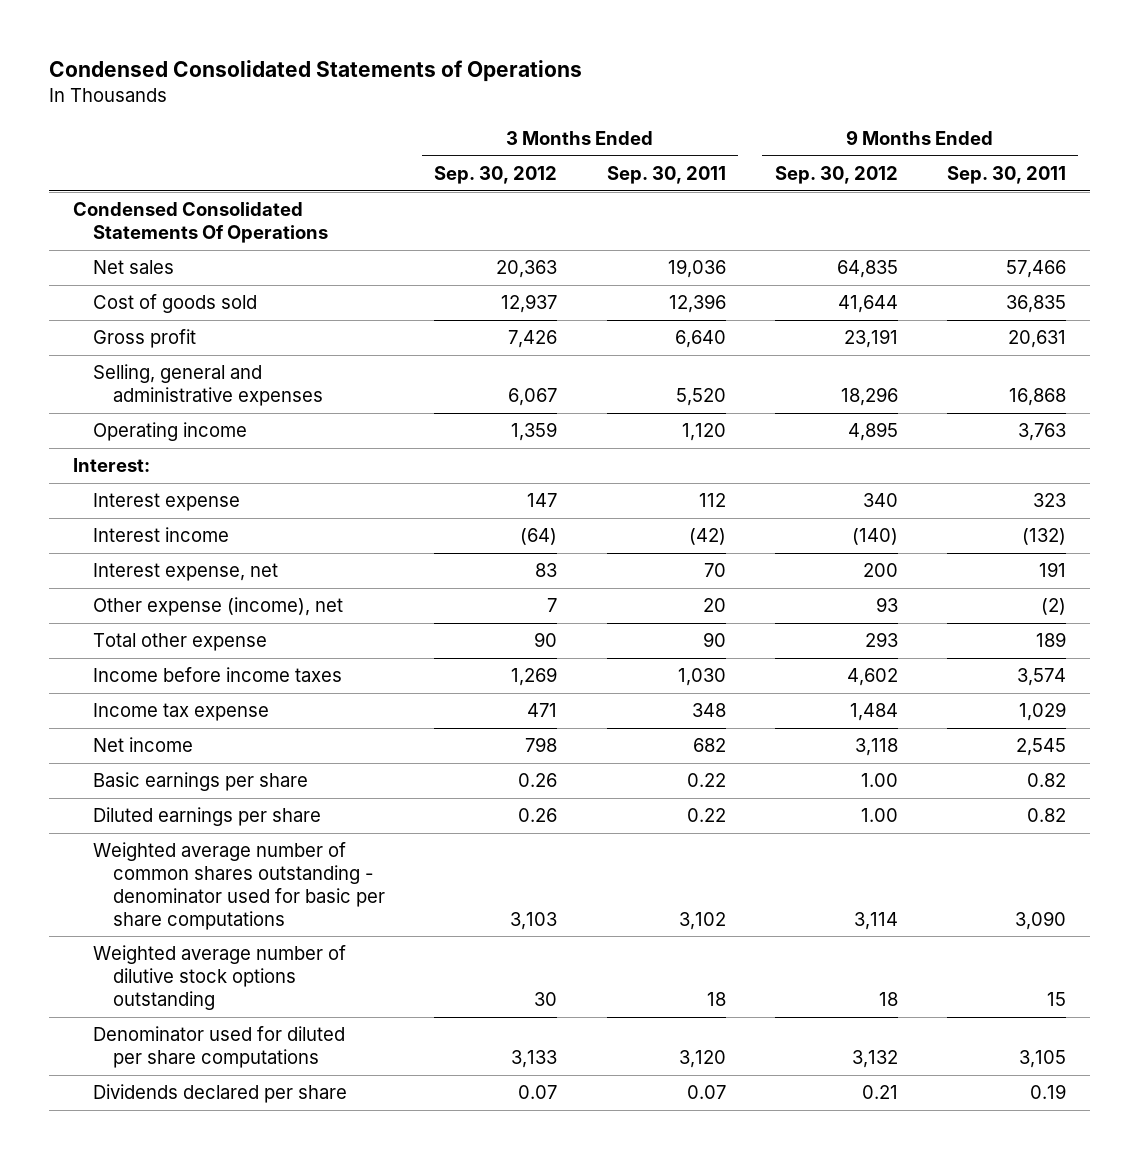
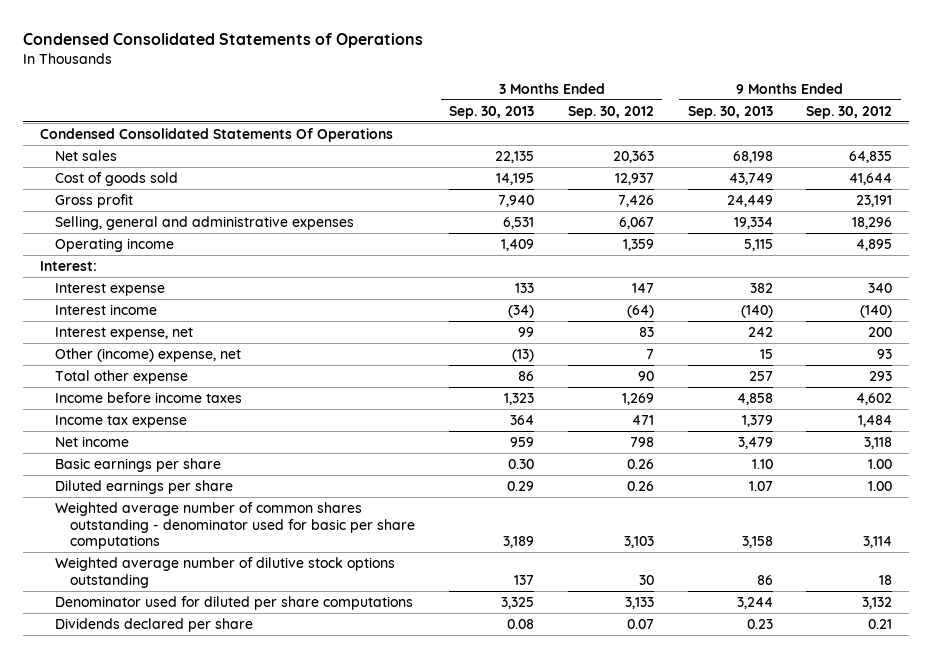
- | 3 Months Ended Sep. 30, 2012 | 3 Months Ended Sep. 30, 2011 | 9 Months Ended Sep. 30, 2012 | 9 Months Ended Sep. 30, 2011
+ | 3 Months Ended Sep. 30, 2013 | 3 Months Ended Sep. 30, 2012 | 9 Months Ended Sep. 30, 2013 | 9 Months Ended Sep. 30, 2012
- Other expense (income), net | 7 | 20 | 93 | (2)
+ Other (income) expense, net | (13) | 7 | 15 | 93

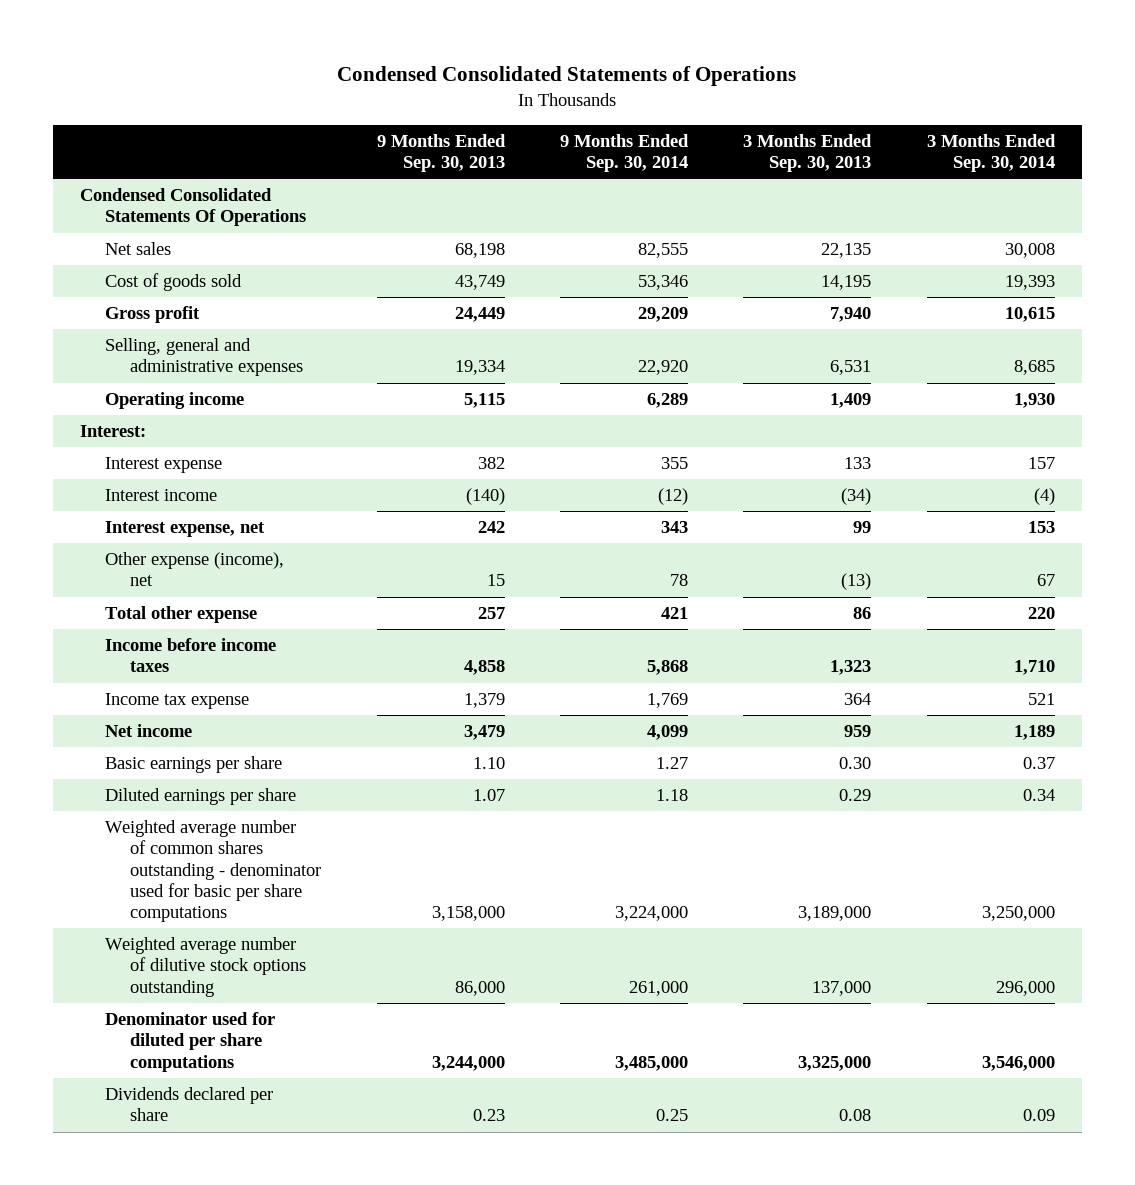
- | 3 Months Ended Sep. 30, 2013 | 3 Months Ended Sep. 30, 2012 | 9 Months Ended Sep. 30, 2013 | 9 Months Ended Sep. 30, 2012
+ | 9 Months Ended Sep. 30, 2013 | 9 Months Ended Sep. 30, 2014 | 3 Months Ended Sep. 30, 2013 | 3 Months Ended Sep. 30, 2014
- Other (income) expense, net | (13) | 7 | 15 | 93
+ Other expense (income), net | 15 | 78 | (13) | 67
- Weighted average number of common shares outstanding - denominator used for basic per share computations | 3,189 | 3,103 | 3,158 | 3,114
- Weighted average number of dilutive stock options outstanding | 137 | 30 | 86 | 18
- Denominator used for diluted per share computations | 3,325 | 3,133 | 3,244 | 3,132
+ Weighted average number of common shares outstanding - denominator used for basic per share computations | 3,158,000 | 3,224,000 | 3,189,000 | 3,250,000
+ Weighted average number of dilutive stock options outstanding | 86,000 | 261,000 | 137,000 | 296,000
+ Denominator used for diluted per share computations | 3,244,000 | 3,485,000 | 3,325,000 | 3,546,000

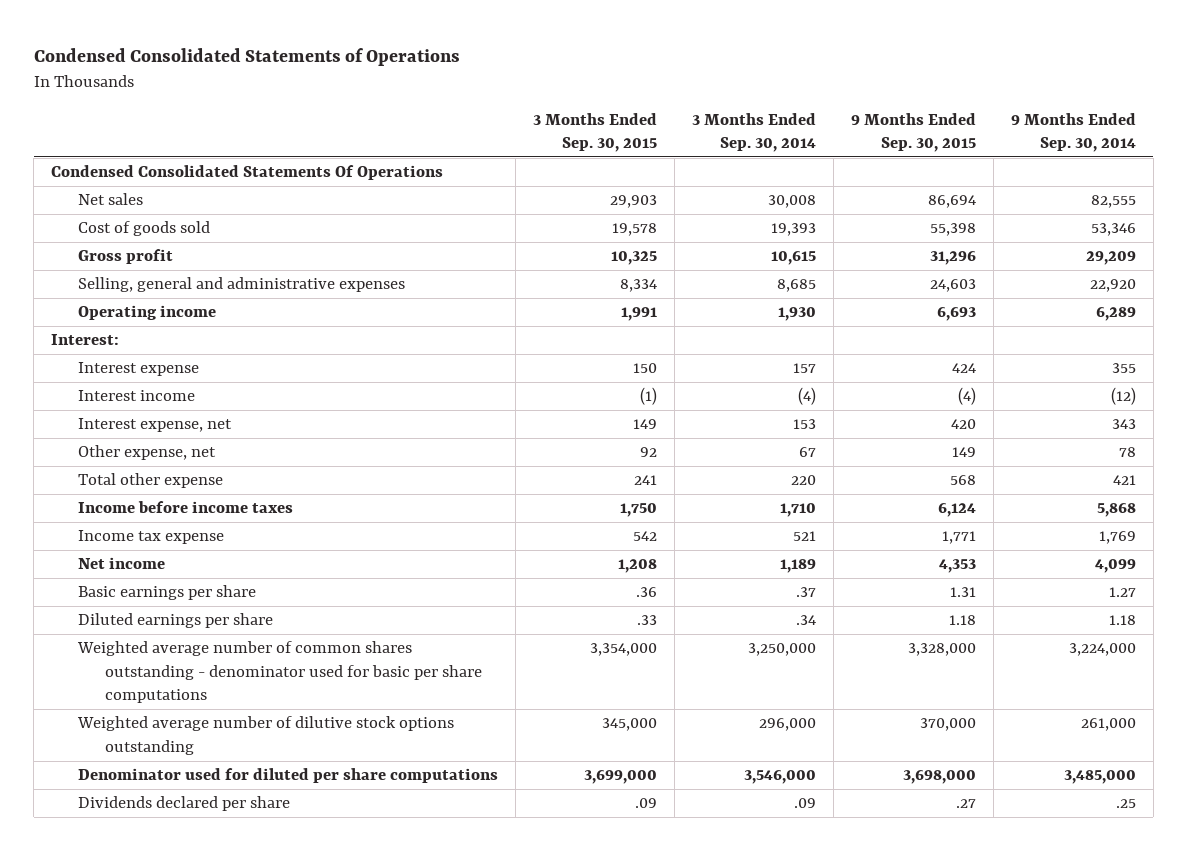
- | 9 Months Ended Sep. 30, 2013 | 9 Months Ended Sep. 30, 2014 | 3 Months Ended Sep. 30, 2013 | 3 Months Ended Sep. 30, 2014
+ | 3 Months Ended Sep. 30, 2015 | 3 Months Ended Sep. 30, 2014 | 9 Months Ended Sep. 30, 2015 | 9 Months Ended Sep. 30, 2014
- Other expense (income), net | 15 | 78 | (13) | 67
+ Other expense, net | 92 | 67 | 149 | 78
- Basic earnings per share | 1.10 | 1.27 | 0.30 | 0.37
- Diluted earnings per share | 1.07 | 1.18 | 0.29 | 0.34
+ Basic earnings per share | .36 | .37 | 1.31 | 1.27
+ Diluted earnings per share | .33 | .34 | 1.18 | 1.18
- Dividends declared per share | 0.23 | 0.25 | 0.08 | 0.09
+ Dividends declared per share | .09 | .09 | .27 | .25

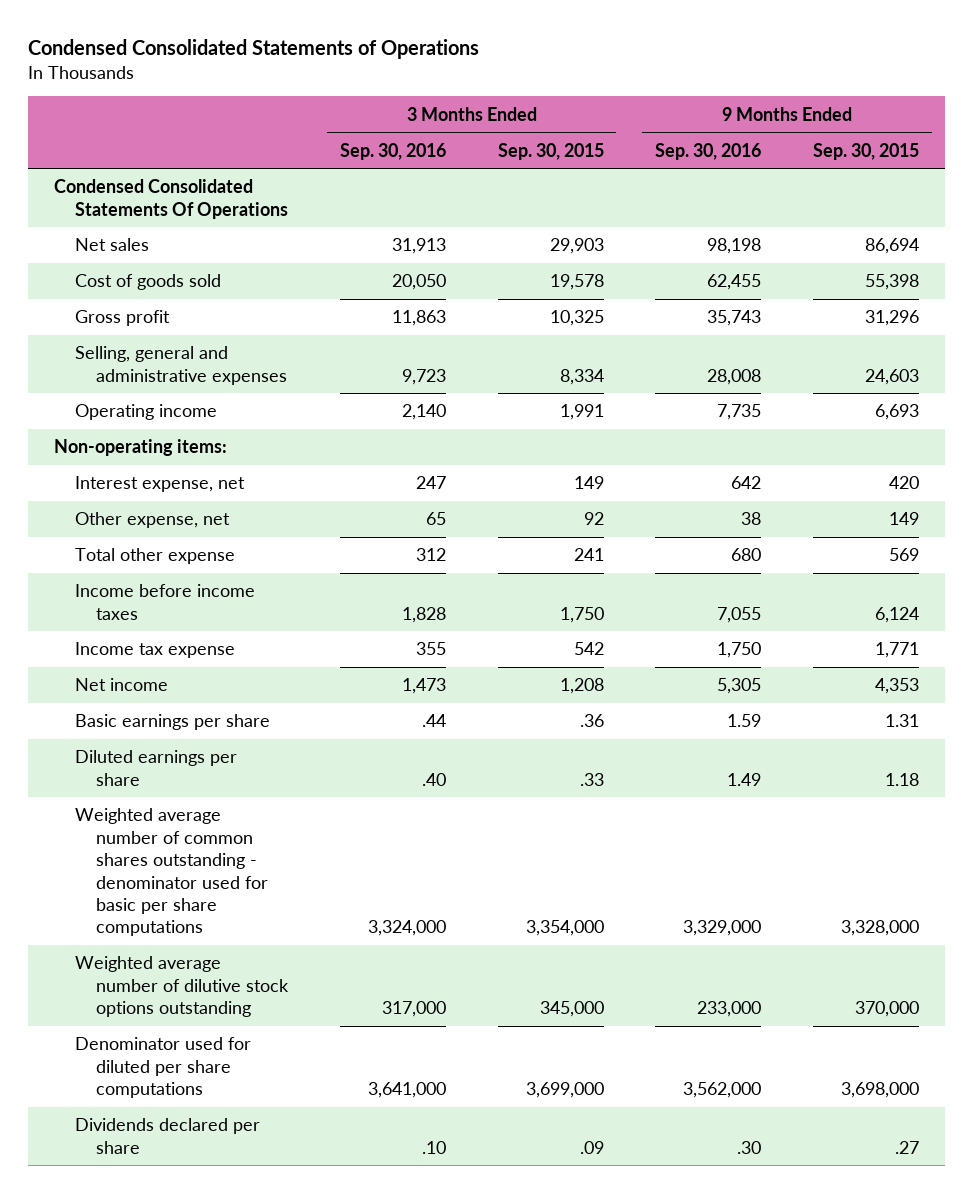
- | 3 Months Ended Sep. 30, 2015 | 3 Months Ended Sep. 30, 2014 | 9 Months Ended Sep. 30, 2015 | 9 Months Ended Sep. 30, 2014
+ | 3 Months Ended Sep. 30, 2016 | 3 Months Ended Sep. 30, 2015 | 9 Months Ended Sep. 30, 2016 | 9 Months Ended Sep. 30, 2015
- Interest:
- Interest expense | 150 | 157 | 424 | 355
- Interest income | (1) | (4) | (4) | (12)
+ Non-operating items:
- Total other expense | 241 | 220 | 568 | 421
+ Total other expense | 312 | 241 | 680 | 569

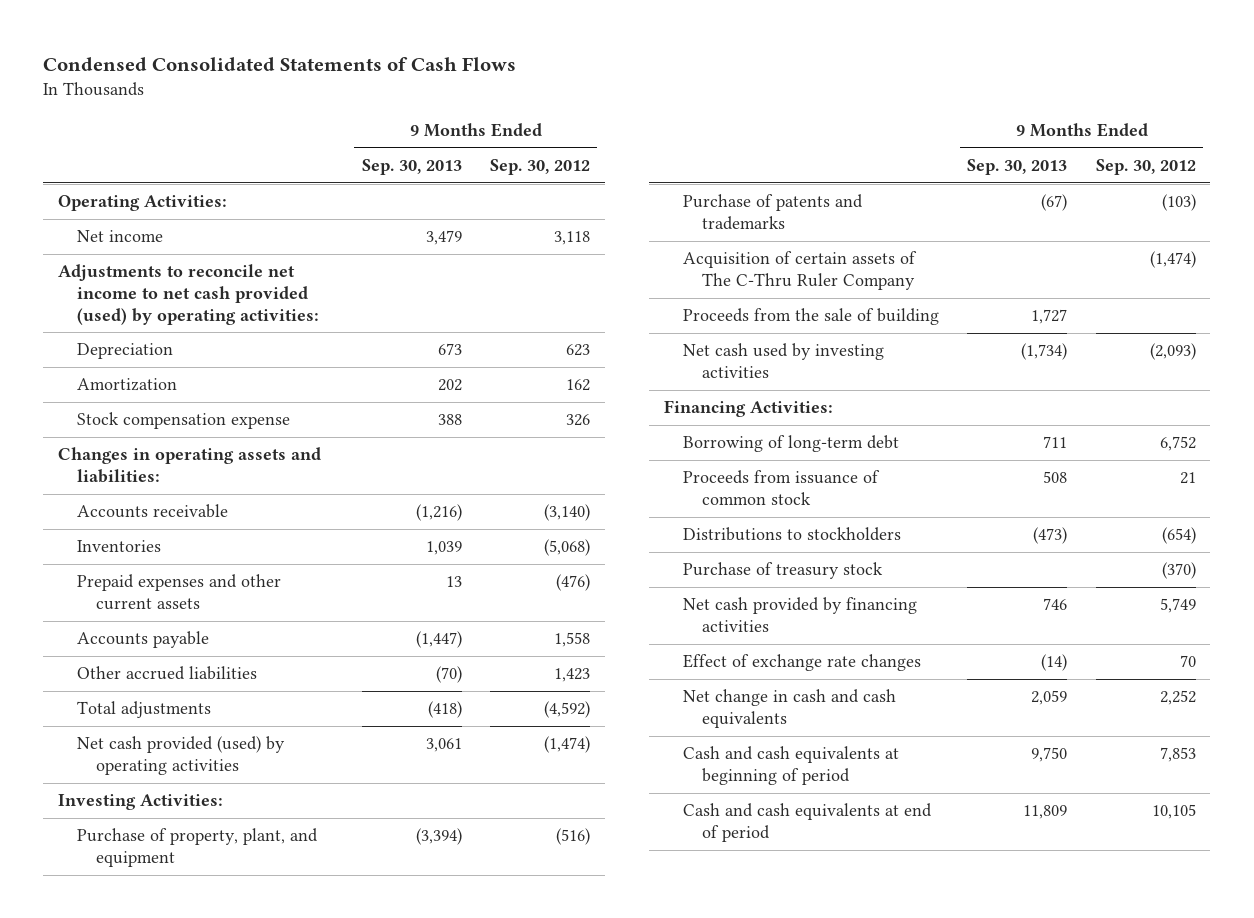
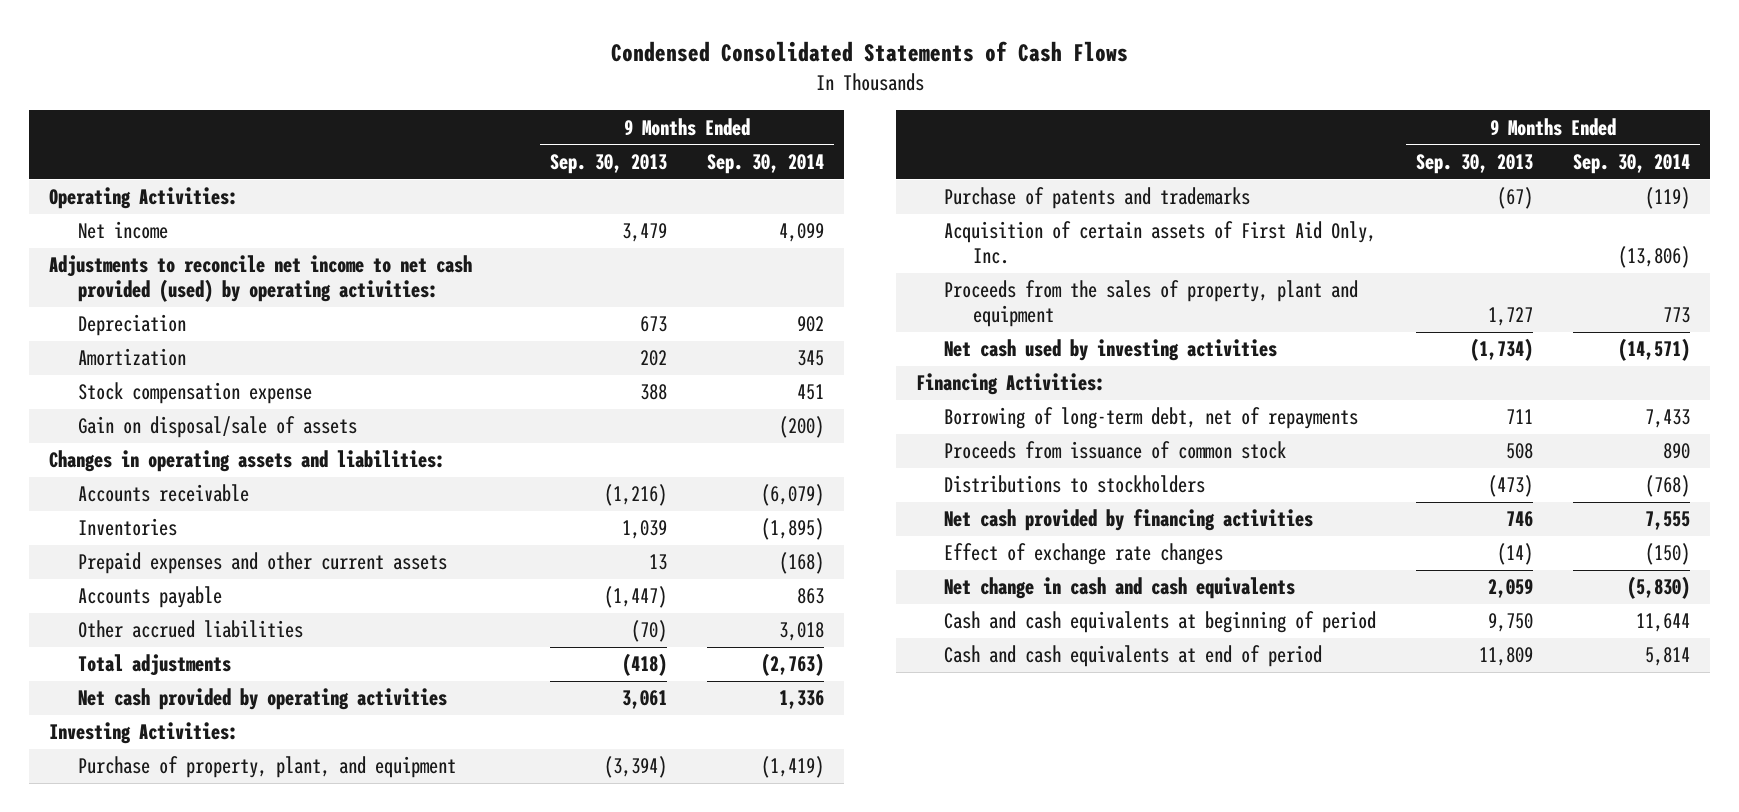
- | 9 Months Ended Sep. 30, 2013 | 9 Months Ended Sep. 30, 2012
+ | 9 Months Ended Sep. 30, 2013 | 9 Months Ended Sep. 30, 2014
+ Gain on disposal/sale of assets | | (200)
- Net cash provided (used) by operating activities | 3,061 | (1,474)
+ Net cash provided by operating activities | 3,061 | 1,336
- Acquisition of certain assets of The C-Thru Ruler Company | | (1,474)
- Proceeds from the sale of building | 1,727 |
+ Acquisition of certain assets of First Aid Only, Inc. | | (13,806)
+ Proceeds from the sales of property, plant and equipment | 1,727 | 773
- Borrowing of long-term debt | 711 | 6,752
+ Borrowing of long-term debt, net of repayments | 711 | 7,433
- Purchase of treasury stock | | (370)

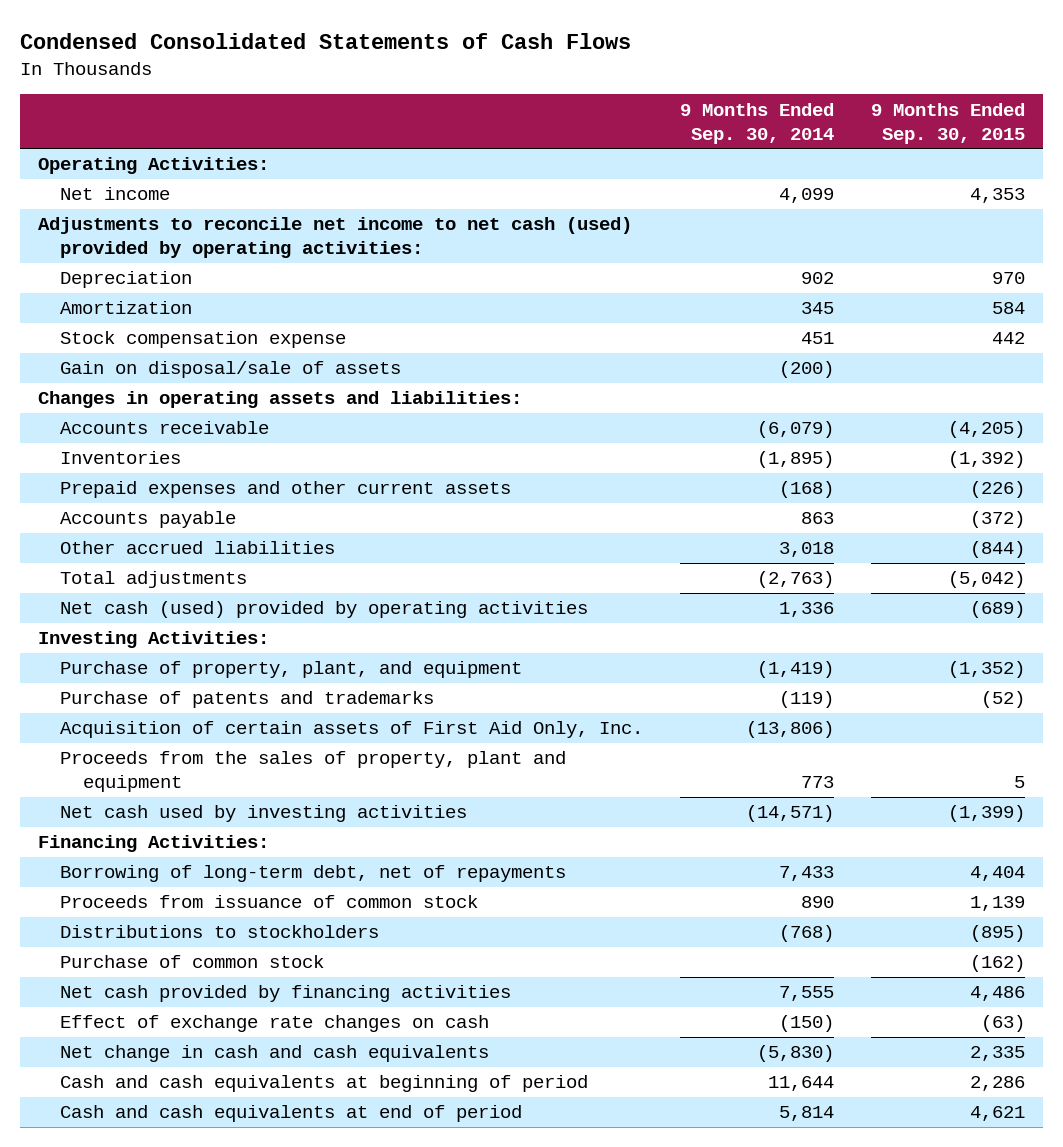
- | 9 Months Ended Sep. 30, 2013 | 9 Months Ended Sep. 30, 2014
+ | 9 Months Ended Sep. 30, 2014 | 9 Months Ended Sep. 30, 2015
- Adjustments to reconcile net income to net cash provided (used) by operating activities:
+ Adjustments to reconcile net income to net cash (used) provided by operating activities:
- Net cash provided by operating activities | 3,061 | 1,336
+ Net cash (used) provided by operating activities | 1,336 | (689)
+ Purchase of common stock | | (162)
- Effect of exchange rate changes | (14) | (150)
+ Effect of exchange rate changes on cash | (150) | (63)

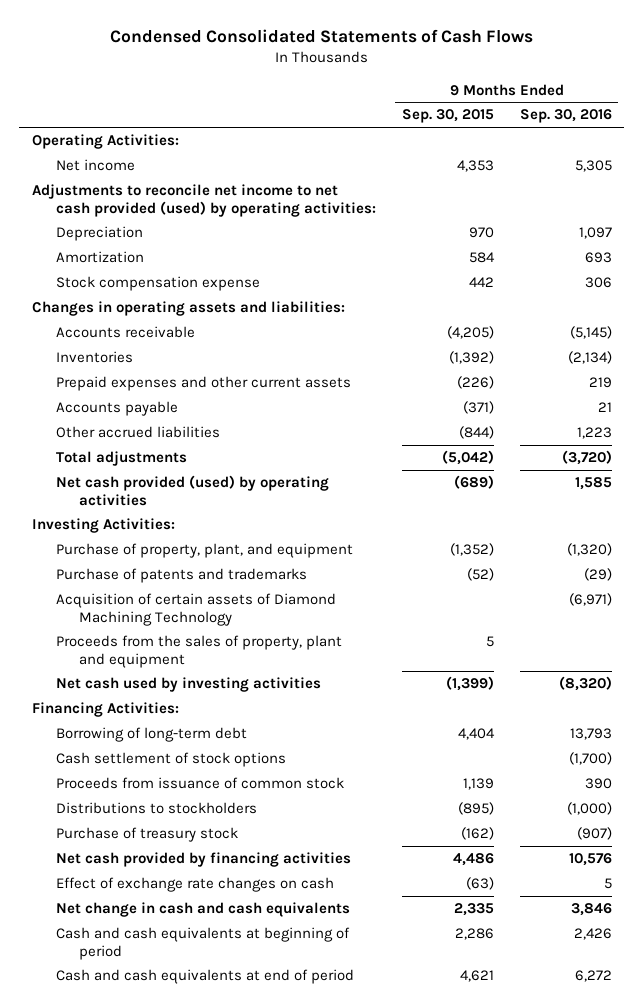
- | 9 Months Ended Sep. 30, 2014 | 9 Months Ended Sep. 30, 2015
+ | 9 Months Ended Sep. 30, 2015 | 9 Months Ended Sep. 30, 2016
- Adjustments to reconcile net income to net cash (used) provided by operating activities:
+ Adjustments to reconcile net income to net cash provided (used) by operating activities:
- Gain on disposal/sale of assets | (200) |
- Accounts payable | 863 | (372)
+ Accounts payable | (371) | 21
- Net cash (used) provided by operating activities | 1,336 | (689)
+ Net cash provided (used) by operating activities | (689) | 1,585
- Acquisition of certain assets of First Aid Only, Inc. | (13,806) |
+ Acquisition of certain assets of Diamond Machining Technology | | (6,971)
- Borrowing of long-term debt, net of repayments | 7,433 | 4,404
+ Borrowing of long-term debt | 4,404 | 13,793
+ Cash settlement of stock options | | (1,700)
- Purchase of common stock | | (162)
+ Purchase of treasury stock | (162) | (907)

